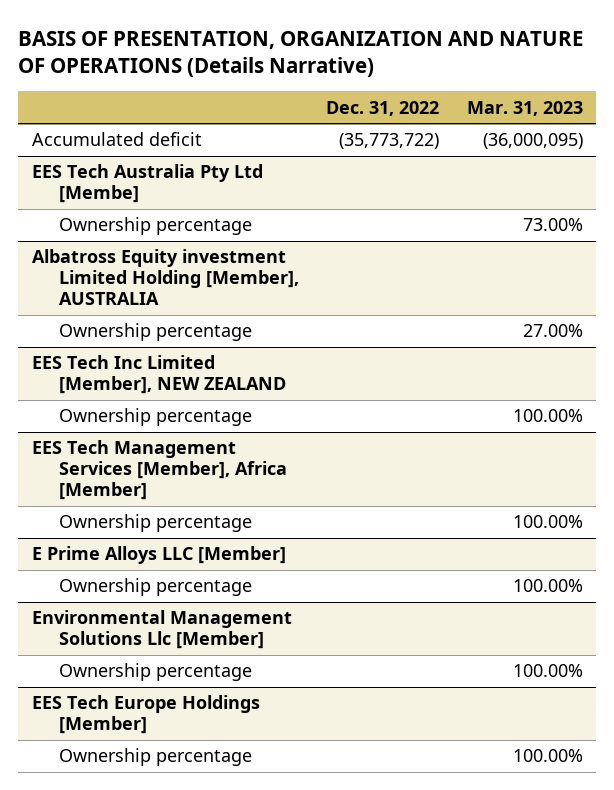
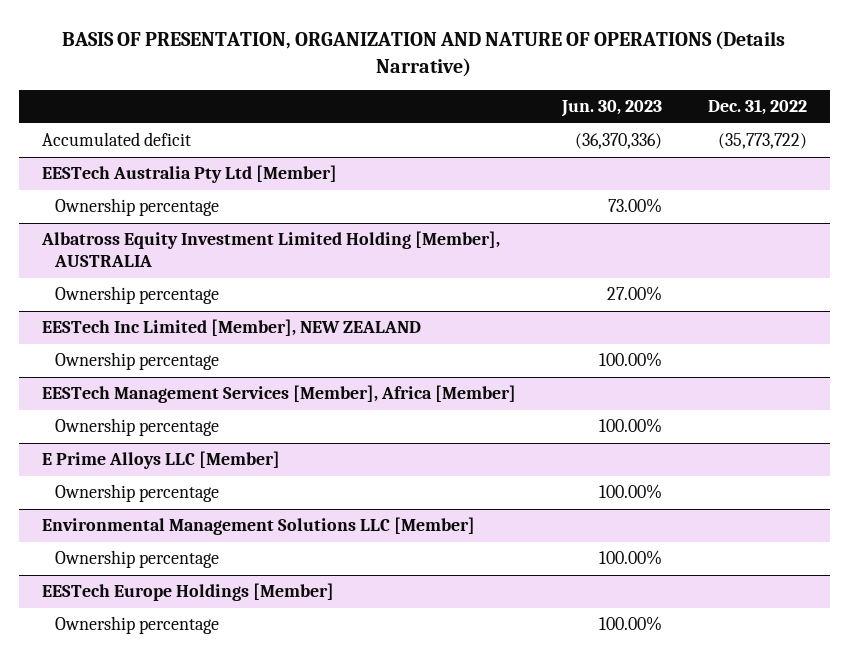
- | Dec. 31, 2022 | Mar. 31, 2023
+ | Jun. 30, 2023 | Dec. 31, 2022
- EES Tech Australia Pty Ltd [Membe]
+ EESTech Australia Pty Ltd [Member]
- Albatross Equity investment Limited Holding [Member], AUSTRALIA
+ Albatross Equity Investment Limited Holding [Member], AUSTRALIA
- EES Tech Inc Limited [Member], NEW ZEALAND
+ EESTech Inc Limited [Member], NEW ZEALAND
- EES Tech Management Services [Member], Africa [Member]
+ EESTech Management Services [Member], Africa [Member]
- Environmental Management Solutions Llc [Member]
+ Environmental Management Solutions LLC [Member]
- EES Tech Europe Holdings [Member]
+ EESTech Europe Holdings [Member]

